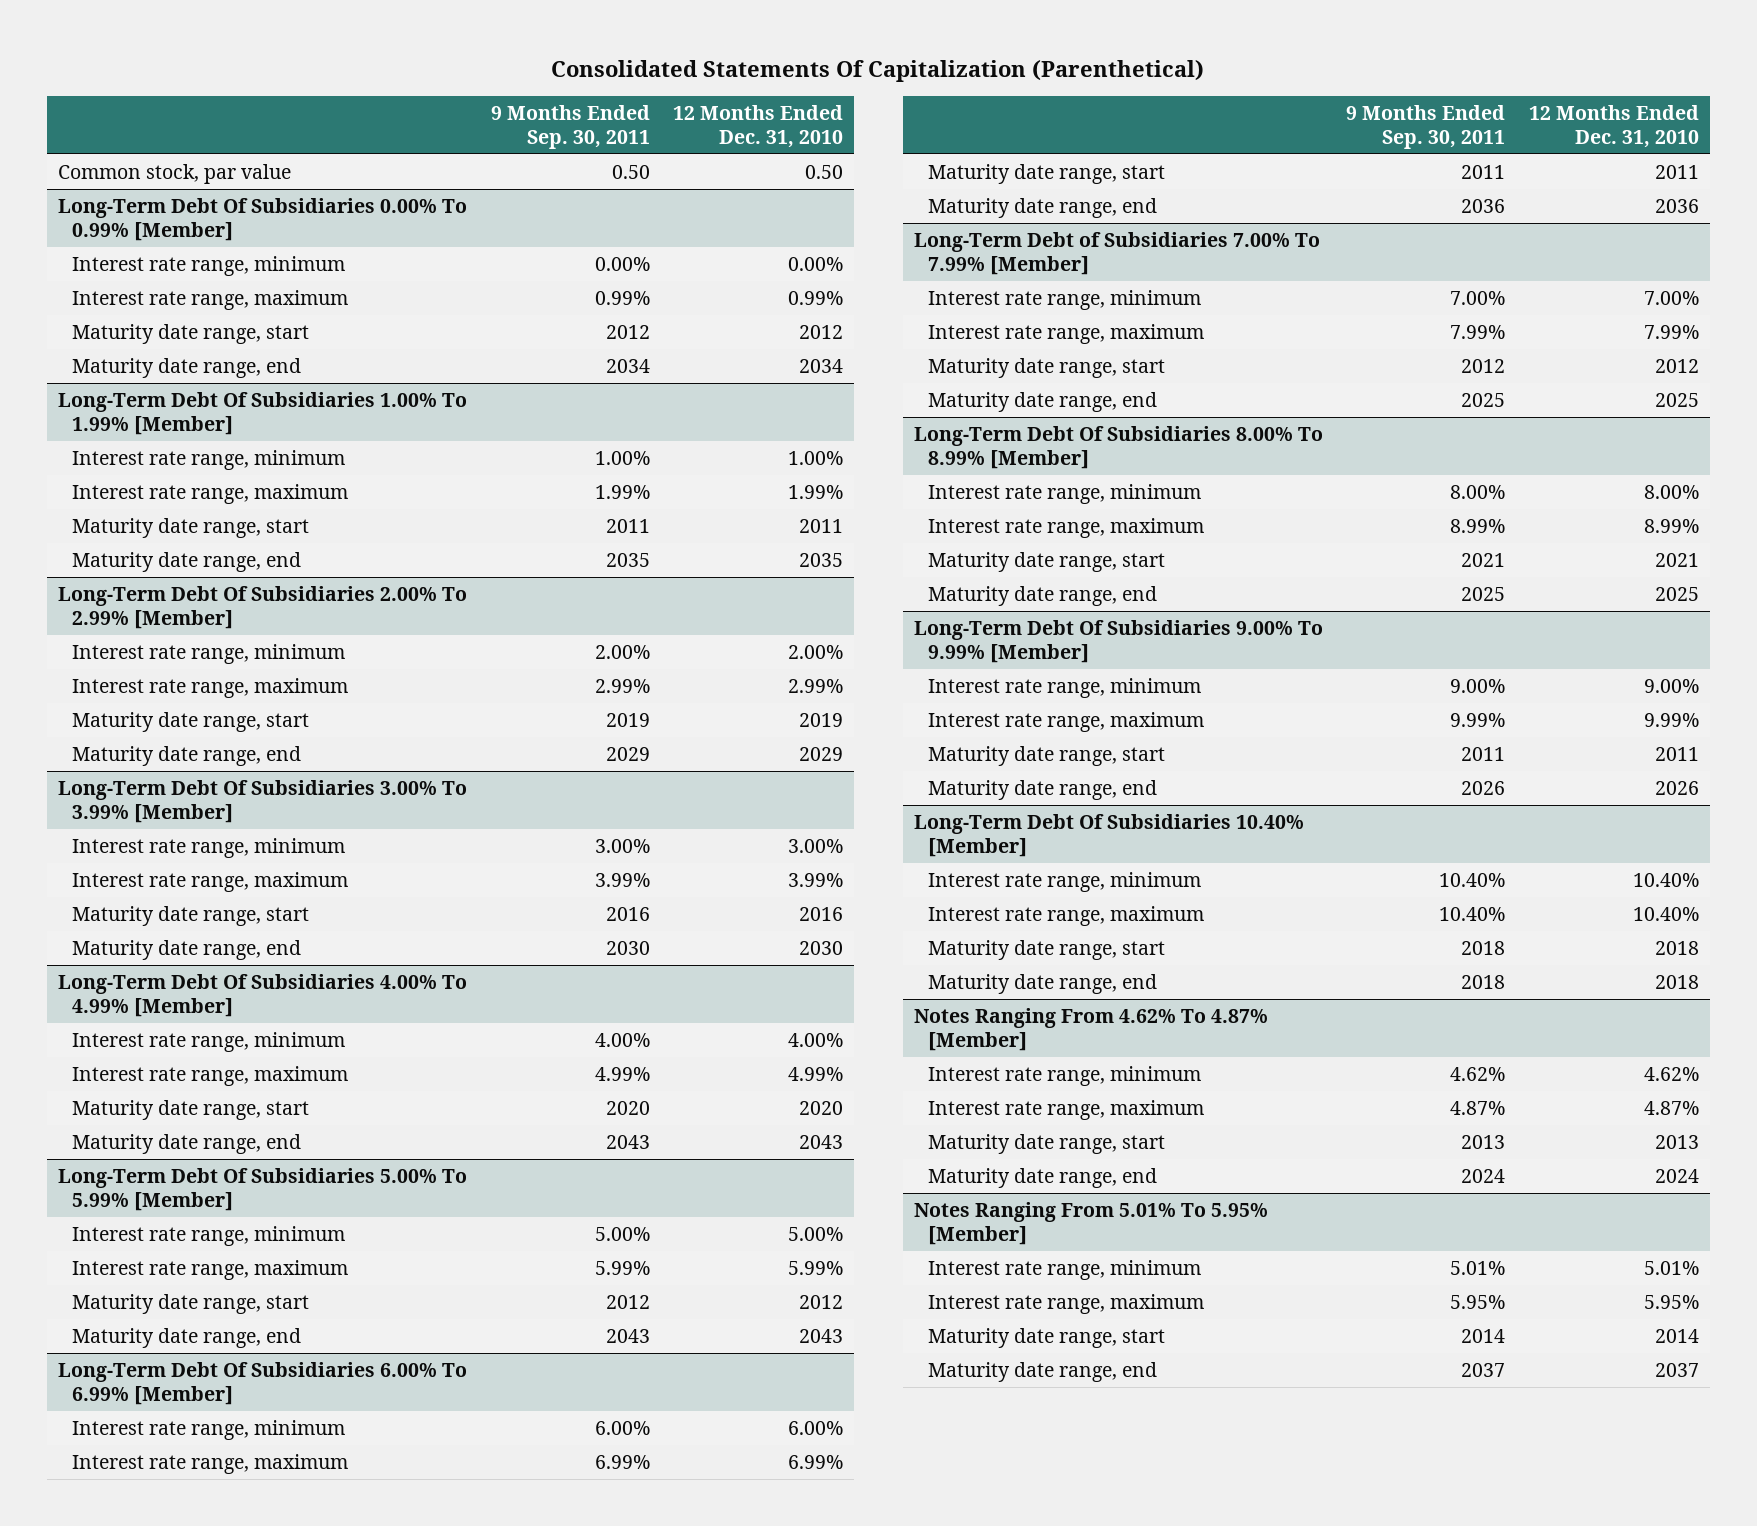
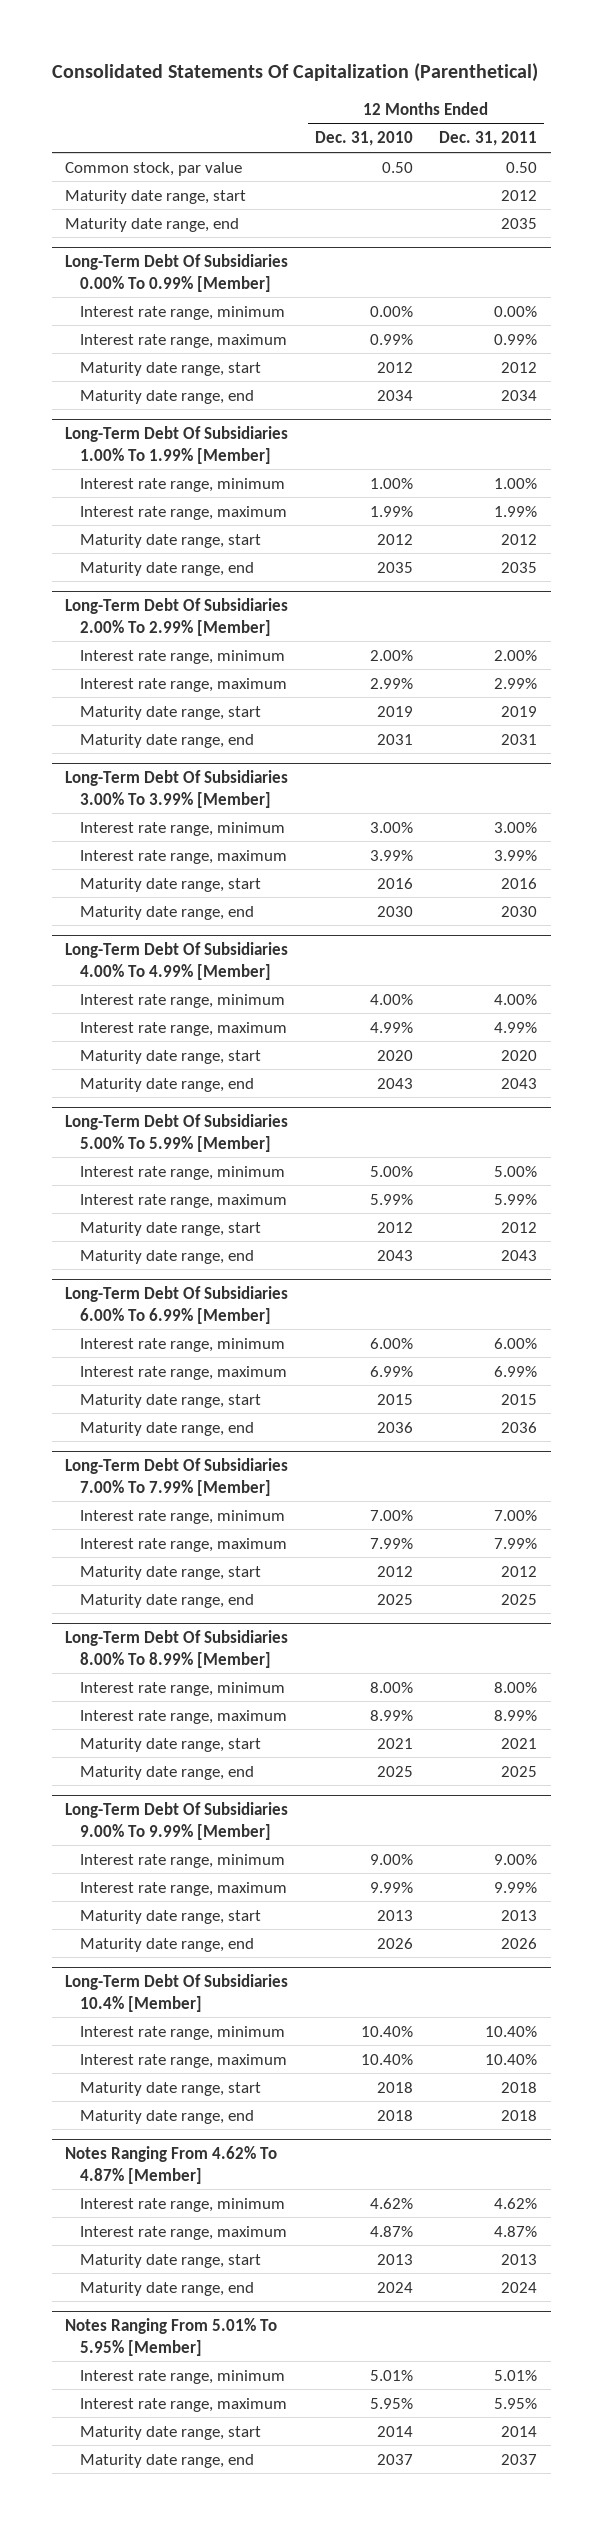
- | 9 Months Ended Sep. 30, 2011 | 12 Months Ended Dec. 31, 2010
+ | 12 Months Ended Dec. 31, 2010 | 12 Months Ended Dec. 31, 2011
+ Maturity date range, start | | 2012
+ Maturity date range, end | | 2035
@ Long-Term Debt Of Subsidiaries 1.00% To 1.99% [Member]
- Maturity date range, start | 2011 | 2011
+ Maturity date range, start | 2012 | 2012
@ Long-Term Debt Of Subsidiaries 2.00% To 2.99% [Member]
- Maturity date range, end | 2029 | 2029
+ Maturity date range, end | 2031 | 2031
@ Long-Term Debt Of Subsidiaries 6.00% To 6.99% [Member]
- Maturity date range, start | 2011 | 2011
+ Maturity date range, start | 2015 | 2015
- Long-Term Debt of Subsidiaries 7.00% To 7.99% [Member]
+ Long-Term Debt Of Subsidiaries 7.00% To 7.99% [Member]
@ Long-Term Debt Of Subsidiaries 9.00% To 9.99% [Member]
- Maturity date range, start | 2011 | 2011
+ Maturity date range, start | 2013 | 2013
- Long-Term Debt Of Subsidiaries 10.40% [Member]
+ Long-Term Debt Of Subsidiaries 10.4% [Member]

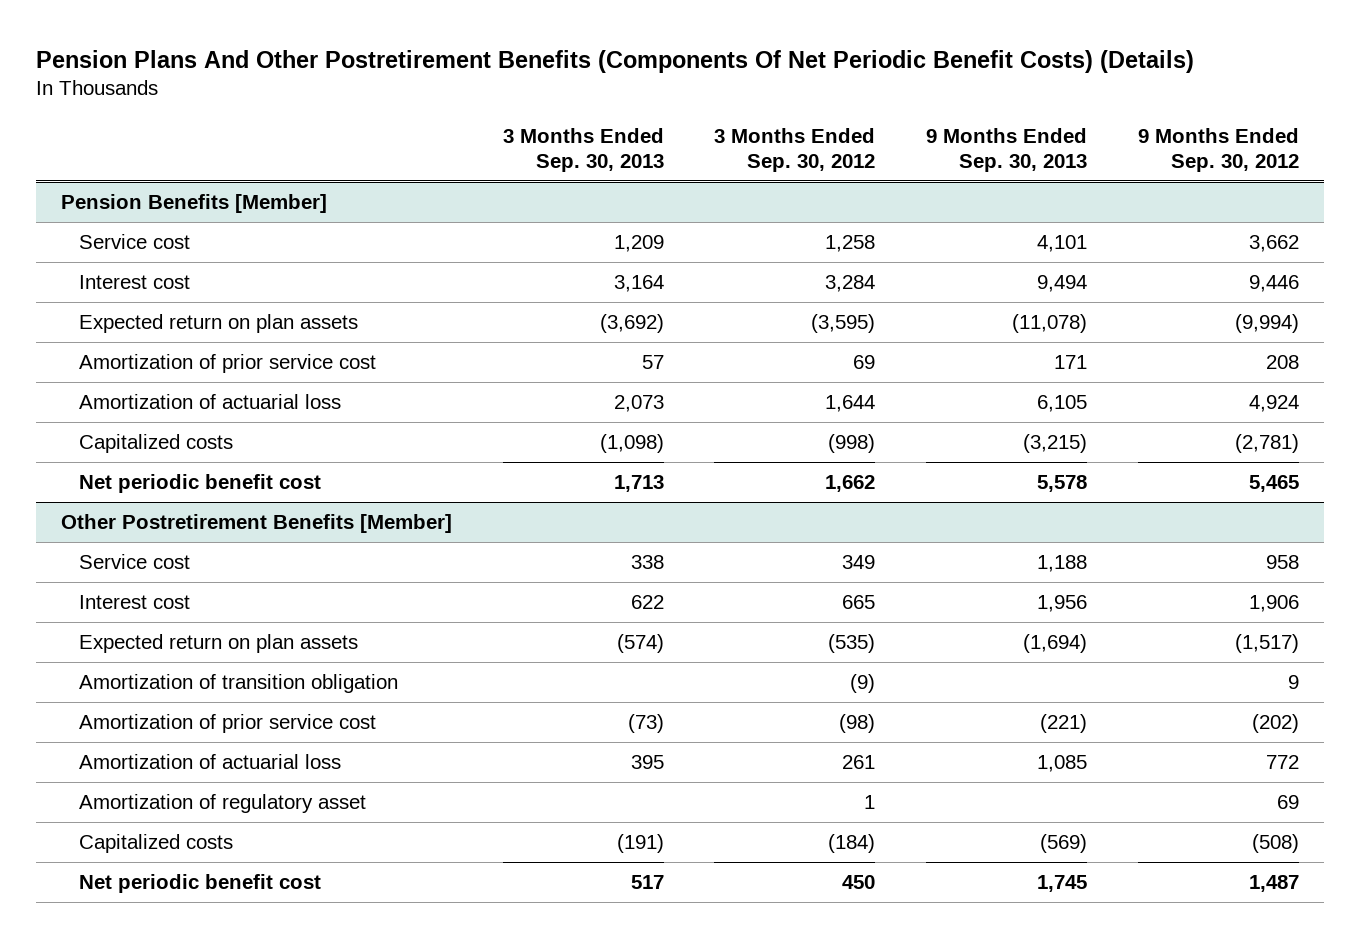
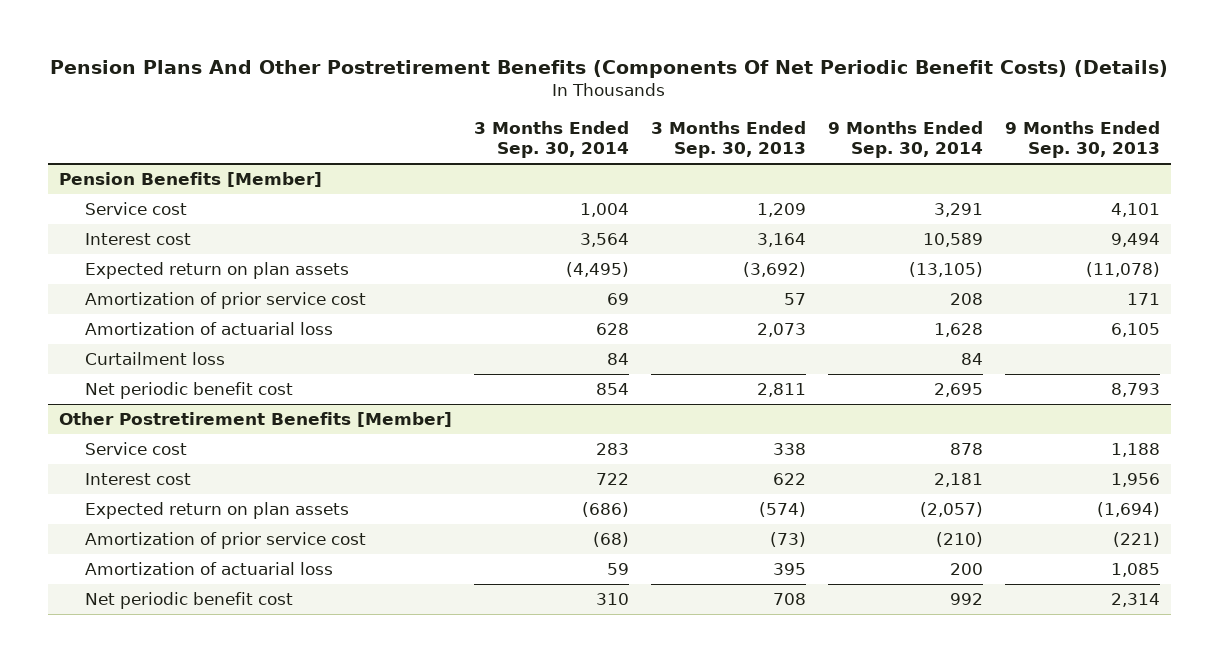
- | 3 Months Ended Sep. 30, 2013 | 3 Months Ended Sep. 30, 2012 | 9 Months Ended Sep. 30, 2013 | 9 Months Ended Sep. 30, 2012
+ | 3 Months Ended Sep. 30, 2014 | 3 Months Ended Sep. 30, 2013 | 9 Months Ended Sep. 30, 2014 | 9 Months Ended Sep. 30, 2013
@ Pension Benefits [Member]
- Capitalized costs | (1,098) | (998) | (3,215) | (2,781)
- Net periodic benefit cost | 1,713 | 1,662 | 5,578 | 5,465
+ Curtailment loss | 84 | | 84 |
+ Net periodic benefit cost | 854 | 2,811 | 2,695 | 8,793
@ Other Postretirement Benefits [Member]
- Amortization of transition obligation | | (9) | | 9
- Amortization of regulatory asset | | 1 | | 69
- Capitalized costs | (191) | (184) | (569) | (508)
- Net periodic benefit cost | 517 | 450 | 1,745 | 1,487
+ Net periodic benefit cost | 310 | 708 | 992 | 2,314

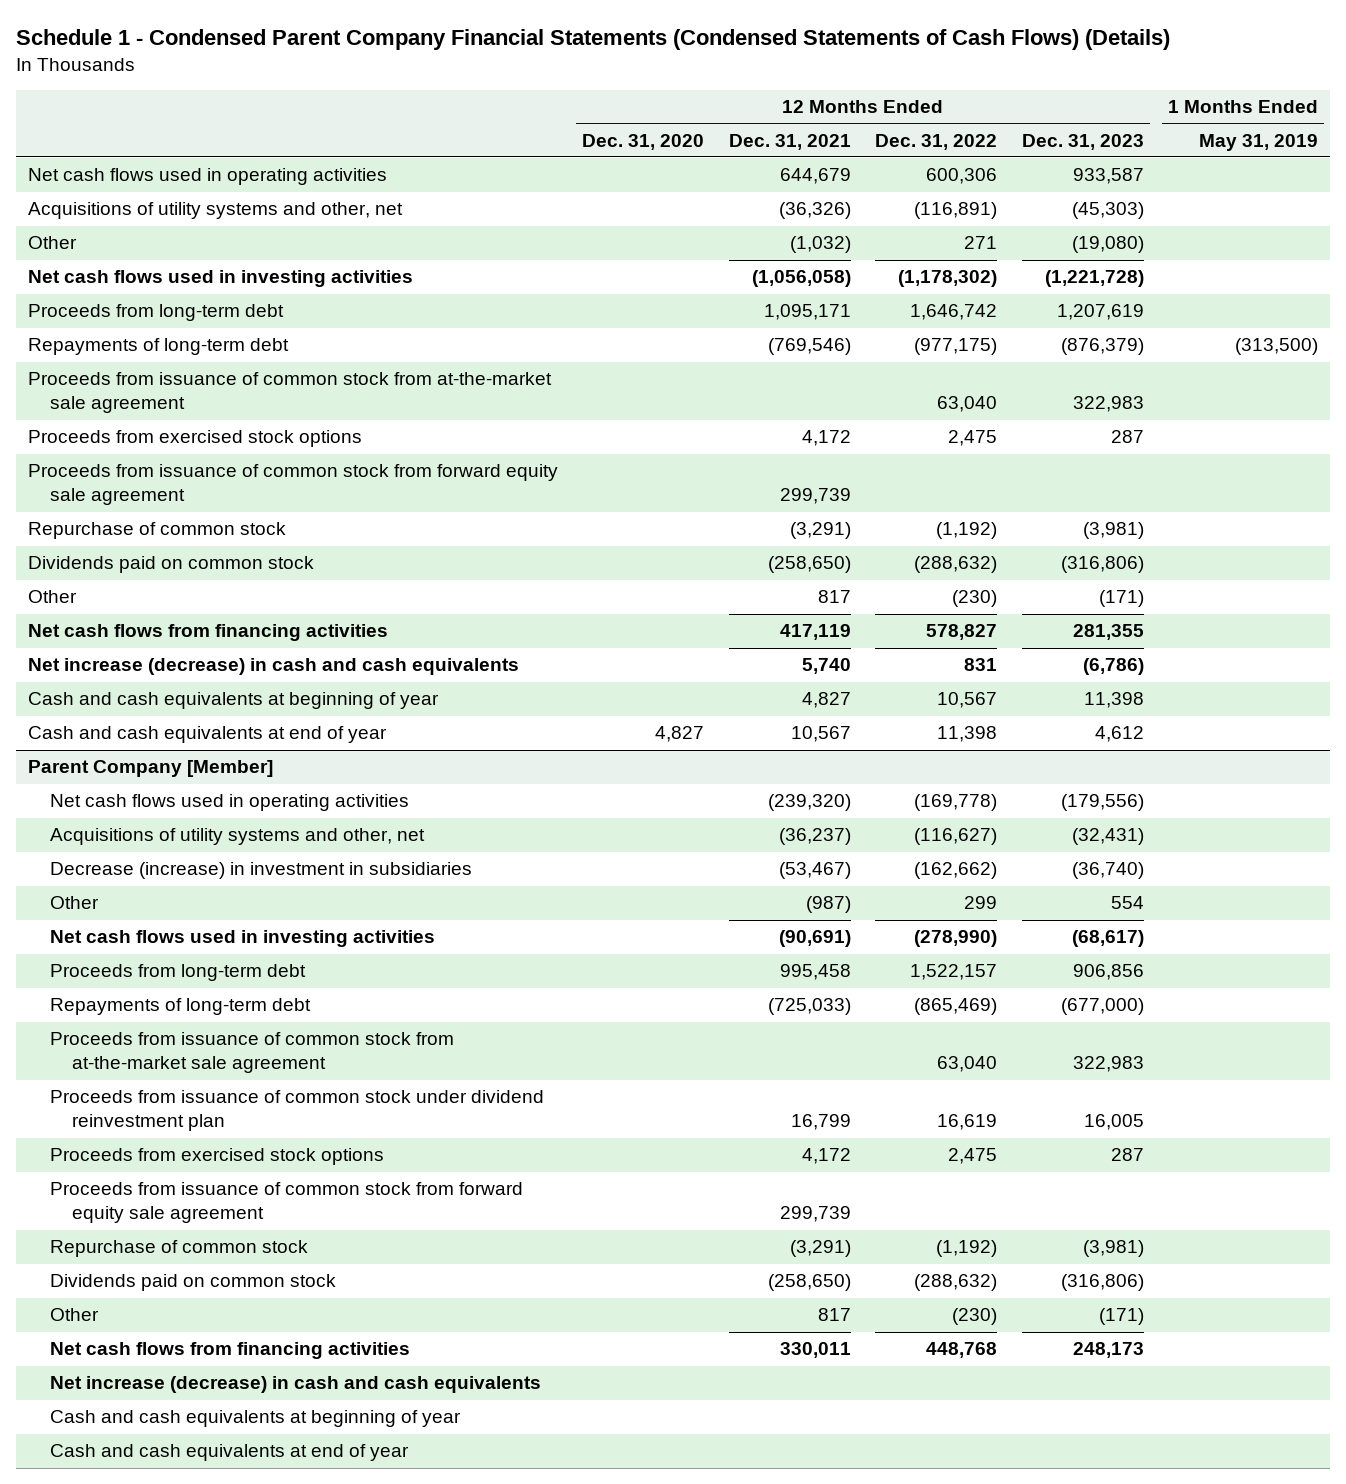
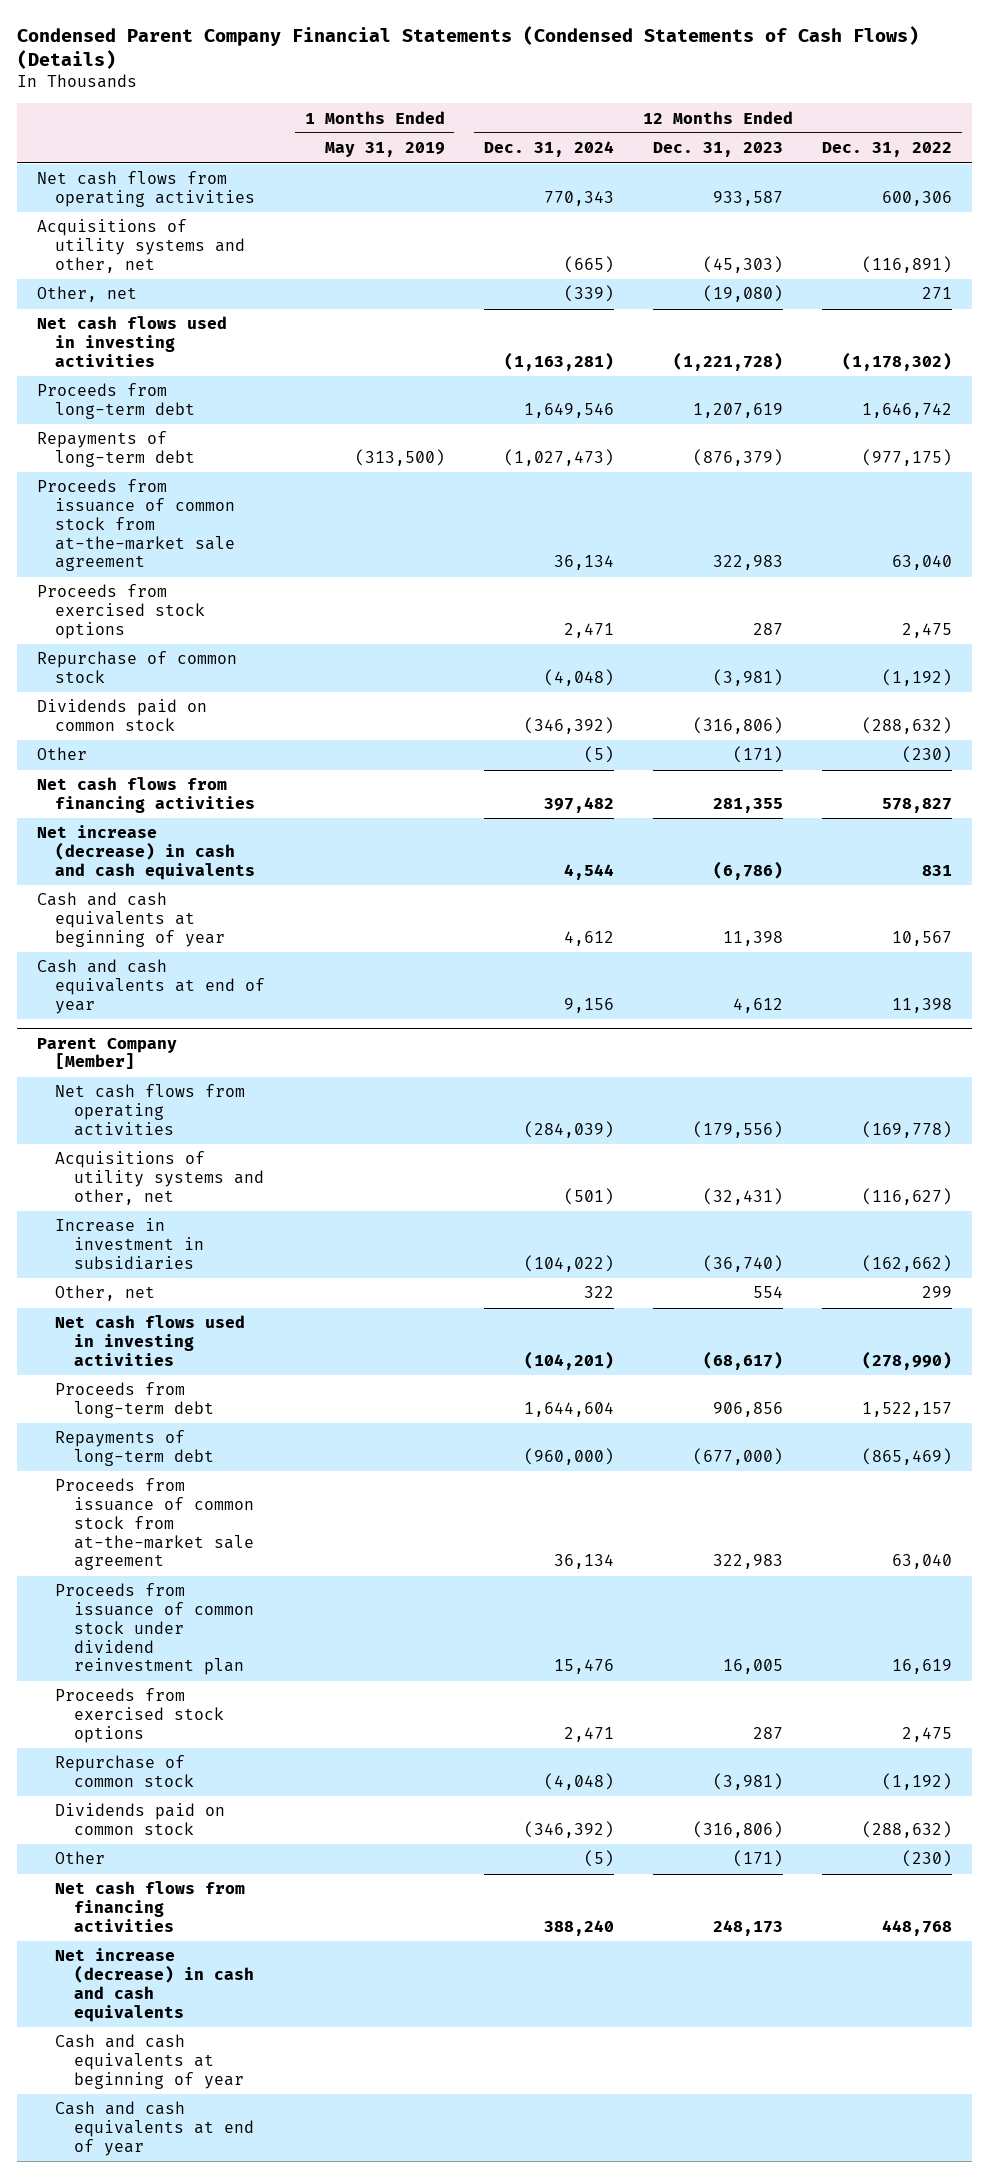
- Schedule 1 - Condensed Parent Company Financial Statements (Condensed Statements of Cash Flows) (Details)
+ Condensed Parent Company Financial Statements (Condensed Statements of Cash Flows) (Details)
- | 12 Months Ended Dec. 31, 2020 | 12 Months Ended Dec. 31, 2021 | 12 Months Ended Dec. 31, 2022 | 12 Months Ended Dec. 31, 2023 | 1 Months Ended May 31, 2019
+ | 1 Months Ended May 31, 2019 | 12 Months Ended Dec. 31, 2024 | 12 Months Ended Dec. 31, 2023 | 12 Months Ended Dec. 31, 2022
- Net cash flows used in operating activities | | 644,679 | 600,306 | 933,587 |
+ Net cash flows from operating activities | | 770,343 | 933,587 | 600,306
- Other | | (1,032) | 271 | (19,080) |
+ Other, net | | (339) | (19,080) | 271
- Proceeds from issuance of common stock from forward equity sale agreement | | 299,739 | | |
@ Parent Company [Member]
- Net cash flows used in operating activities | | (239,320) | (169,778) | (179,556) |
+ Net cash flows from operating activities | | (284,039) | (179,556) | (169,778)
- Decrease (increase) in investment in subsidiaries | | (53,467) | (162,662) | (36,740) |
- Other | | (987) | 299 | 554 |
+ Increase in investment in subsidiaries | | (104,022) | (36,740) | (162,662)
+ Other, net | | 322 | 554 | 299
- Proceeds from issuance of common stock from forward equity sale agreement | | 299,739 | | |

